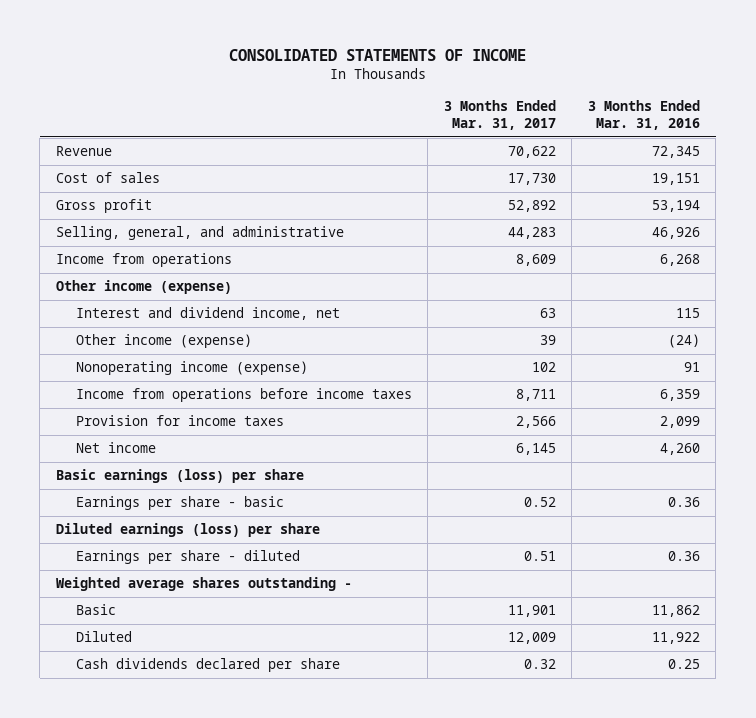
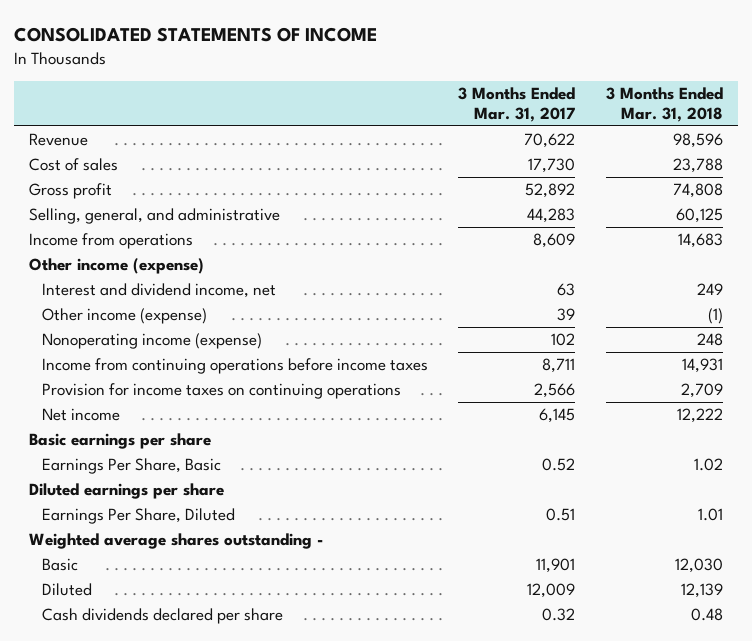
- | 3 Months Ended Mar. 31, 2017 | 3 Months Ended Mar. 31, 2016
+ | 3 Months Ended Mar. 31, 2017 | 3 Months Ended Mar. 31, 2018
- Income from operations before income taxes | 8,711 | 6,359
- Provision for income taxes | 2,566 | 2,099
+ Income from continuing operations before income taxes | 8,711 | 14,931
+ Provision for income taxes on continuing operations | 2,566 | 2,709
- Basic earnings (loss) per share
- Earnings per share - basic | 0.52 | 0.36
- Diluted earnings (loss) per share
- Earnings per share - diluted | 0.51 | 0.36
+ Basic earnings per share
+ Earnings Per Share, Basic | 0.52 | 1.02
+ Diluted earnings per share
+ Earnings Per Share, Diluted | 0.51 | 1.01

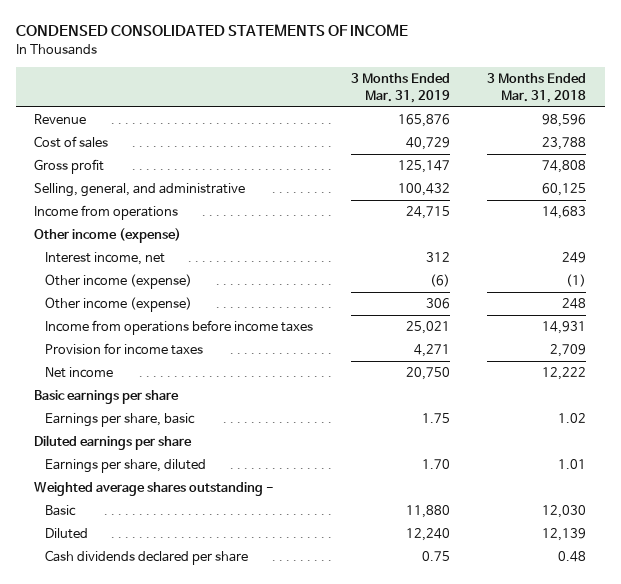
- CONSOLIDATED STATEMENTS OF INCOME
+ CONDENSED CONSOLIDATED STATEMENTS OF INCOME
- | 3 Months Ended Mar. 31, 2017 | 3 Months Ended Mar. 31, 2018
+ | 3 Months Ended Mar. 31, 2019 | 3 Months Ended Mar. 31, 2018
- Interest and dividend income, net | 63 | 249
+ Interest income, net | 312 | 249
- Nonoperating income (expense) | 102 | 248
- Income from continuing operations before income taxes | 8,711 | 14,931
- Provision for income taxes on continuing operations | 2,566 | 2,709
+ Other income (expense) | 306 | 248
+ Income from operations before income taxes | 25,021 | 14,931
+ Provision for income taxes | 4,271 | 2,709
- Earnings Per Share, Basic | 0.52 | 1.02
+ Earnings per share, basic | 1.75 | 1.02
- Earnings Per Share, Diluted | 0.51 | 1.01
+ Earnings per share, diluted | 1.70 | 1.01

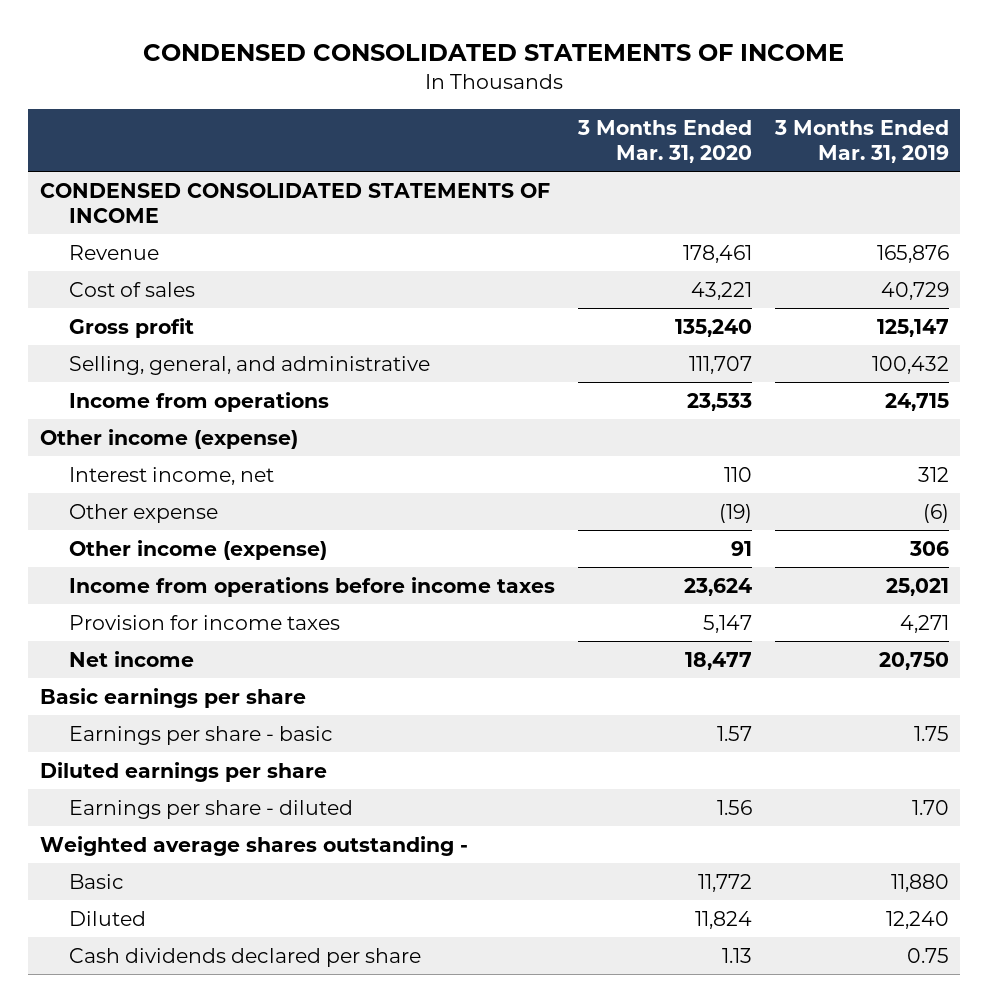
- | 3 Months Ended Mar. 31, 2019 | 3 Months Ended Mar. 31, 2018
+ | 3 Months Ended Mar. 31, 2020 | 3 Months Ended Mar. 31, 2019
+ CONDENSED CONSOLIDATED STATEMENTS OF INCOME
- Other income (expense) | (6) | (1)
+ Other expense | (19) | (6)
- Earnings per share, basic | 1.75 | 1.02
+ Earnings per share - basic | 1.57 | 1.75
- Earnings per share, diluted | 1.70 | 1.01
+ Earnings per share - diluted | 1.56 | 1.70

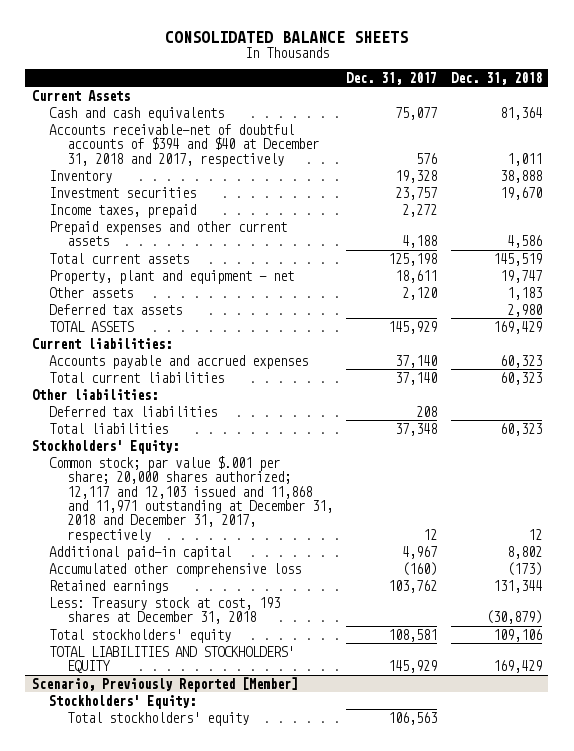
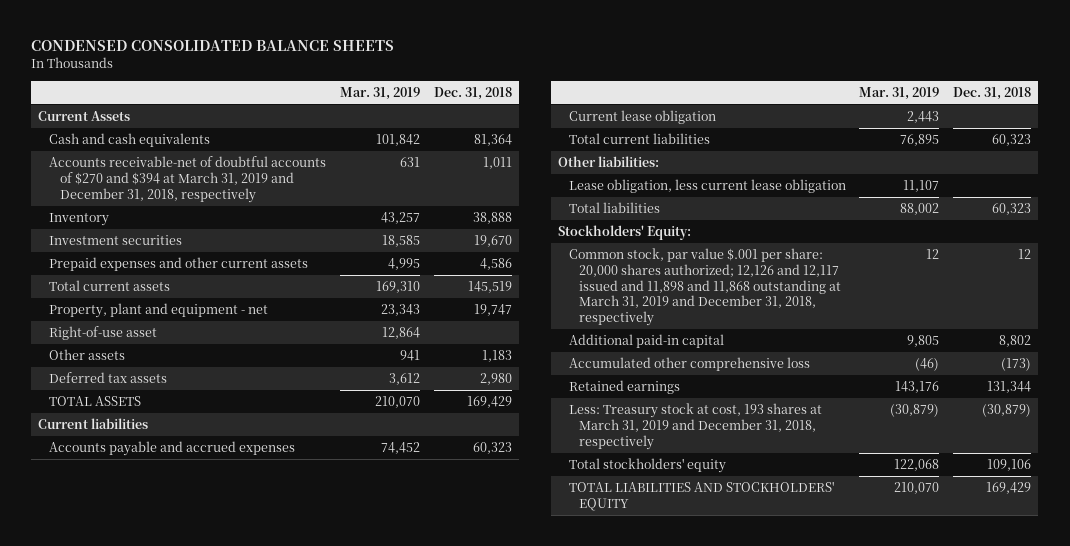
- CONSOLIDATED BALANCE SHEETS
+ CONDENSED CONSOLIDATED BALANCE SHEETS
- | Dec. 31, 2017 | Dec. 31, 2018
+ | Mar. 31, 2019 | Dec. 31, 2018
- Accounts receivable-net of doubtful accounts of $394 and $40 at December 31, 2018 and 2017, respectively | 576 | 1,011
+ Accounts receivable-net of doubtful accounts of $270 and $394 at March 31, 2019 and December 31, 2018, respectively | 631 | 1,011
- Income taxes, prepaid | 2,272 |
+ Right-of-use asset | 12,864 |
- Current liabilities:
+ Current liabilities
+ Current lease obligation | 2,443 |
- Deferred tax liabilities | 208 |
+ Lease obligation, less current lease obligation | 11,107 |
- Common stock; par value $.001 per share; 20,000 shares authorized; 12,117 and 12,103 issued and 11,868 and 11,971 outstanding at December 31, 2018 and December 31, 2017, respectively | 12 | 12
+ Common stock, par value $.001 per share: 20,000 shares authorized; 12,126 and 12,117 issued and 11,898 and 11,868 outstanding at March 31, 2019 and December 31, 2018, respectively | 12 | 12
- Less: Treasury stock at cost, 193 shares at December 31, 2018 | | (30,879)
+ Less: Treasury stock at cost, 193 shares at March 31, 2019 and December 31, 2018, respectively | (30,879) | (30,879)
- Scenario, Previously Reported [Member]
- Stockholders' Equity:
- Total stockholders' equity | 106,563 |

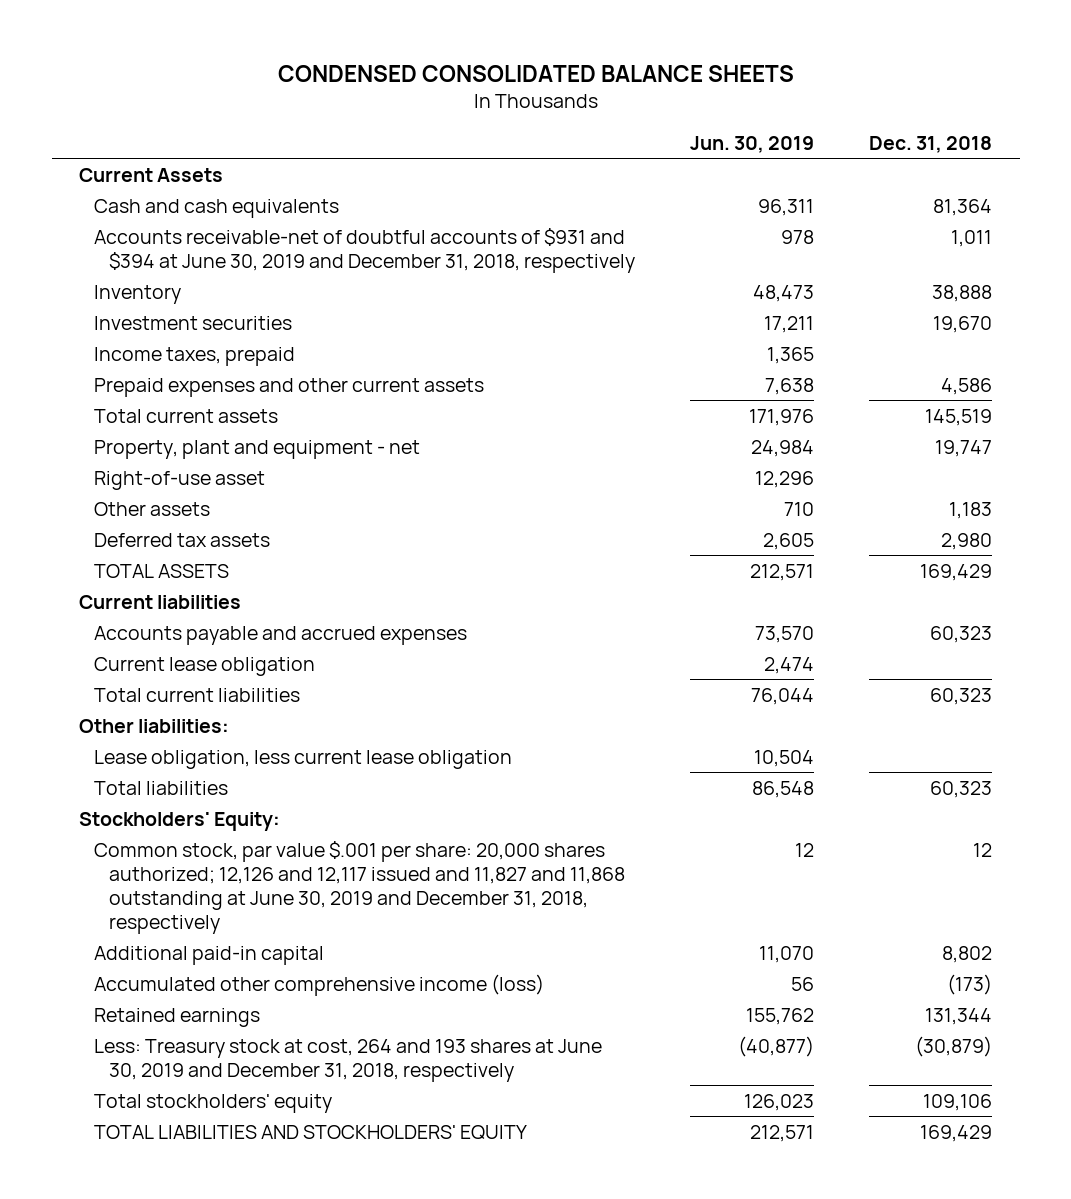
- | Mar. 31, 2019 | Dec. 31, 2018
+ | Jun. 30, 2019 | Dec. 31, 2018
- Accounts receivable-net of doubtful accounts of $270 and $394 at March 31, 2019 and December 31, 2018, respectively | 631 | 1,011
+ Accounts receivable-net of doubtful accounts of $931 and $394 at June 30, 2019 and December 31, 2018, respectively | 978 | 1,011
+ Income taxes, prepaid | 1,365 |
- Common stock, par value $.001 per share: 20,000 shares authorized; 12,126 and 12,117 issued and 11,898 and 11,868 outstanding at March 31, 2019 and December 31, 2018, respectively | 12 | 12
+ Common stock, par value $.001 per share: 20,000 shares authorized; 12,126 and 12,117 issued and 11,827 and 11,868 outstanding at June 30, 2019 and December 31, 2018, respectively | 12 | 12
- Accumulated other comprehensive loss | (46) | (173)
+ Accumulated other comprehensive income (loss) | 56 | (173)
- Less: Treasury stock at cost, 193 shares at March 31, 2019 and December 31, 2018, respectively | (30,879) | (30,879)
+ Less: Treasury stock at cost, 264 and 193 shares at June 30, 2019 and December 31, 2018, respectively | (40,877) | (30,879)

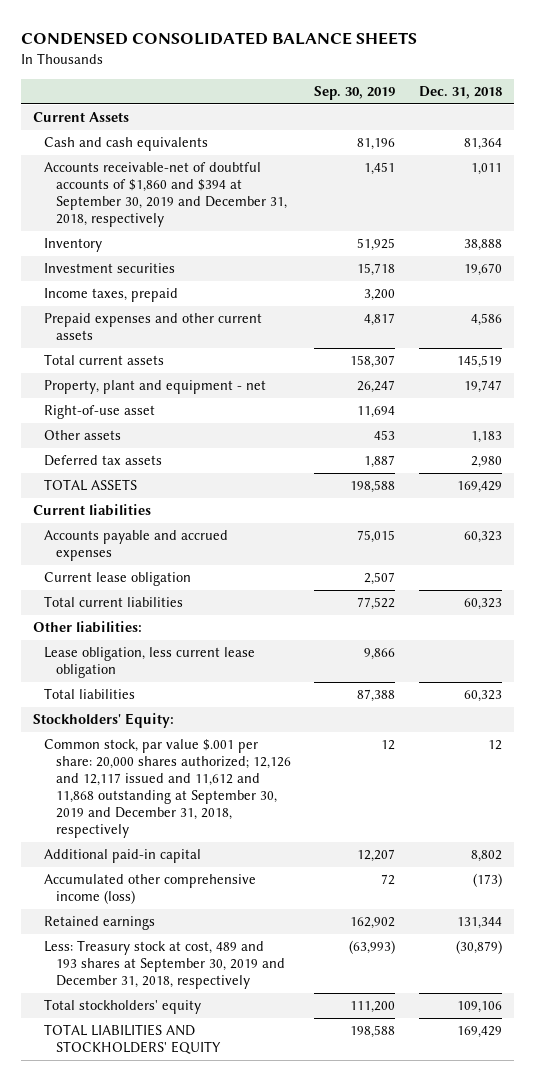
- | Jun. 30, 2019 | Dec. 31, 2018
+ | Sep. 30, 2019 | Dec. 31, 2018
- Accounts receivable-net of doubtful accounts of $931 and $394 at June 30, 2019 and December 31, 2018, respectively | 978 | 1,011
+ Accounts receivable-net of doubtful accounts of $1,860 and $394 at September 30, 2019 and December 31, 2018, respectively | 1,451 | 1,011
- Common stock, par value $.001 per share: 20,000 shares authorized; 12,126 and 12,117 issued and 11,827 and 11,868 outstanding at June 30, 2019 and December 31, 2018, respectively | 12 | 12
+ Common stock, par value $.001 per share: 20,000 shares authorized; 12,126 and 12,117 issued and 11,612 and 11,868 outstanding at September 30, 2019 and December 31, 2018, respectively | 12 | 12
- Less: Treasury stock at cost, 264 and 193 shares at June 30, 2019 and December 31, 2018, respectively | (40,877) | (30,879)
+ Less: Treasury stock at cost, 489 and 193 shares at September 30, 2019 and December 31, 2018, respectively | (63,993) | (30,879)

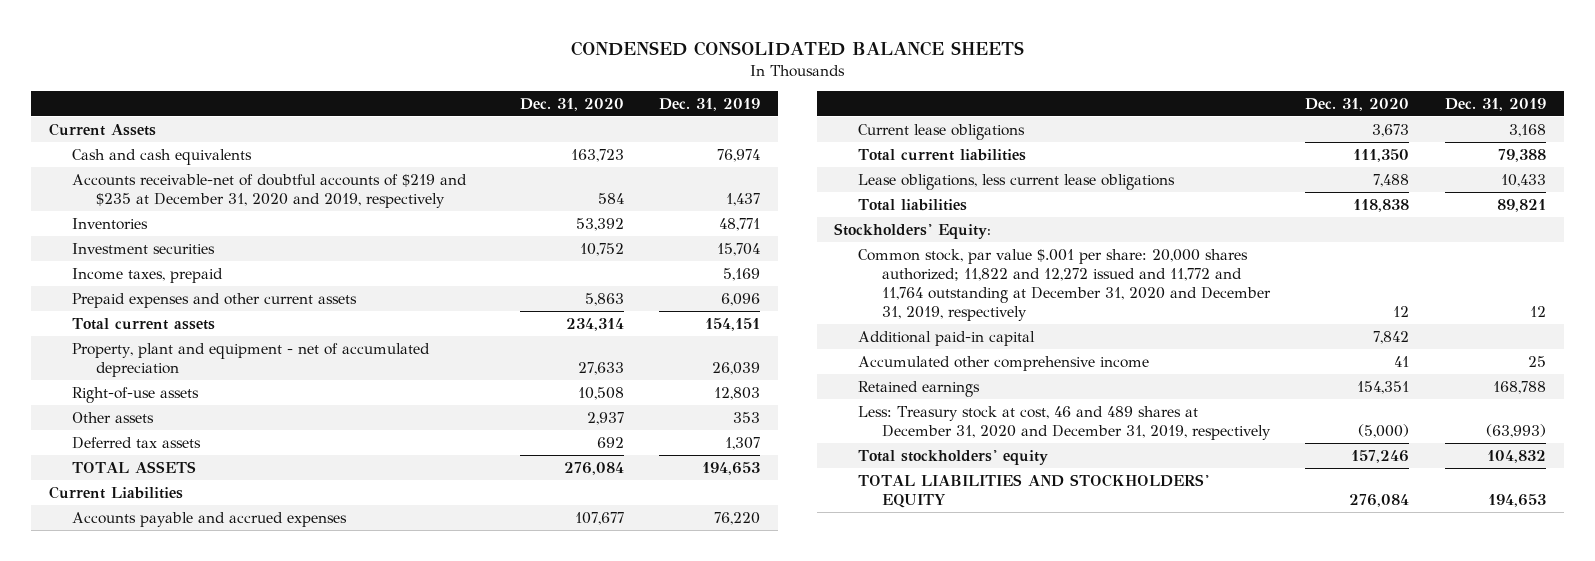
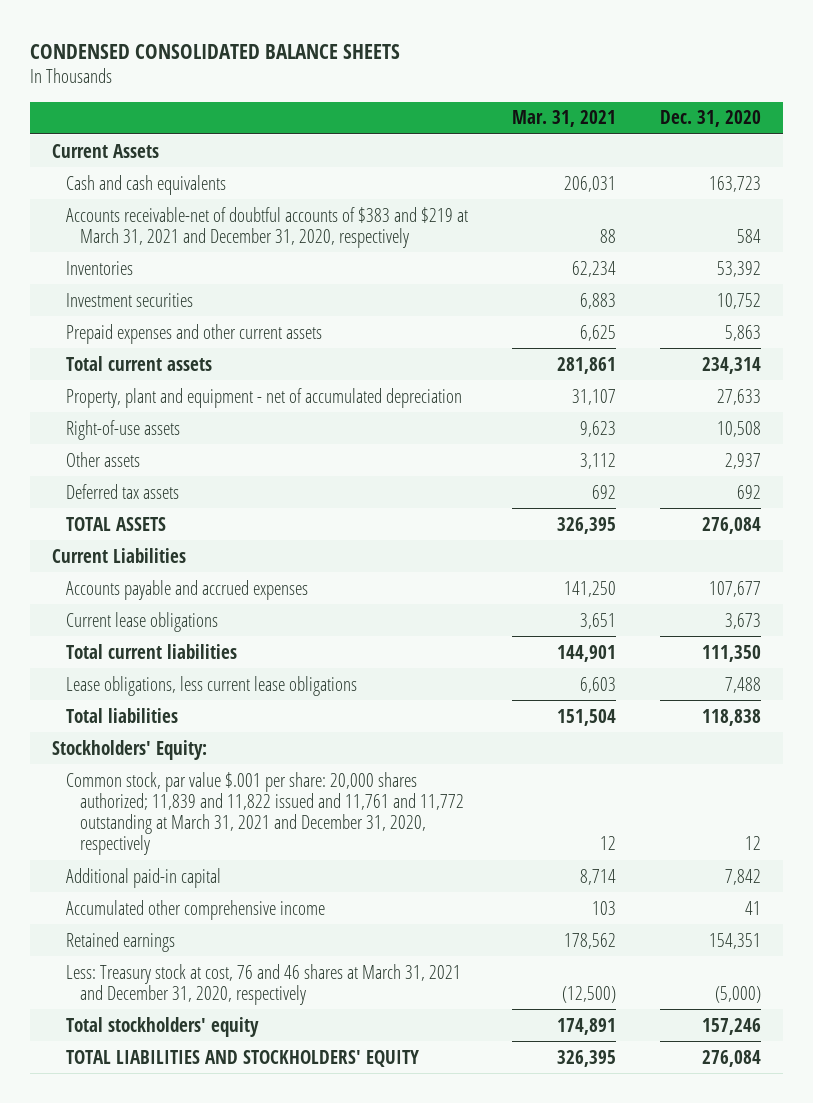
- | Dec. 31, 2020 | Dec. 31, 2019
+ | Mar. 31, 2021 | Dec. 31, 2020
- Accounts receivable-net of doubtful accounts of $219 and $235 at December 31, 2020 and 2019, respectively | 584 | 1,437
+ Accounts receivable-net of doubtful accounts of $383 and $219 at March 31, 2021 and December 31, 2020, respectively | 88 | 584
- Income taxes, prepaid | | 5,169
- Common stock, par value $.001 per share: 20,000 shares authorized; 11,822 and 12,272 issued and 11,772 and 11,764 outstanding at December 31, 2020 and December 31, 2019, respectively | 12 | 12
+ Common stock, par value $.001 per share: 20,000 shares authorized; 11,839 and 11,822 issued and 11,761 and 11,772 outstanding at March 31, 2021 and December 31, 2020, respectively | 12 | 12
- Less: Treasury stock at cost, 46 and 489 shares at December 31, 2020 and December 31, 2019, respectively | (5,000) | (63,993)
+ Less: Treasury stock at cost, 76 and 46 shares at March 31, 2021 and December 31, 2020, respectively | (12,500) | (5,000)

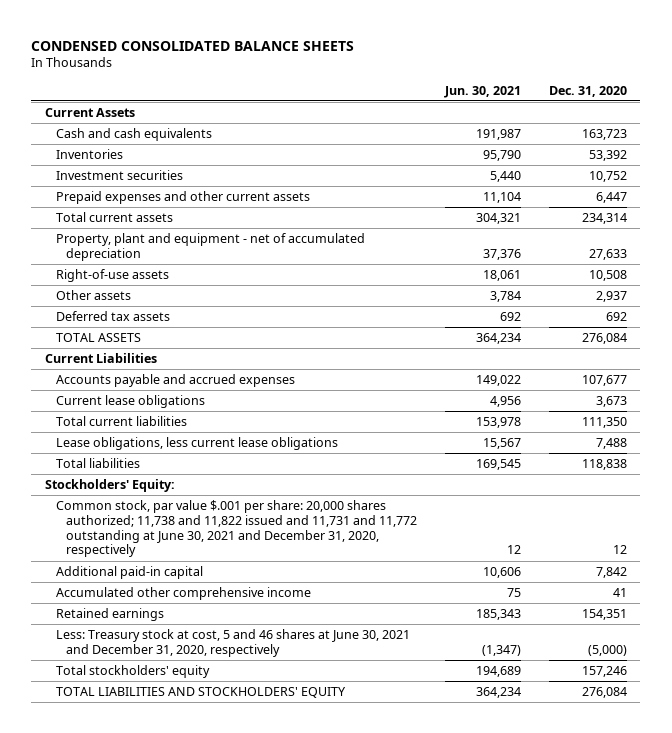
- | Mar. 31, 2021 | Dec. 31, 2020
+ | Jun. 30, 2021 | Dec. 31, 2020
- Accounts receivable-net of doubtful accounts of $383 and $219 at March 31, 2021 and December 31, 2020, respectively | 88 | 584
- Prepaid expenses and other current assets | 6,625 | 5,863
+ Prepaid expenses and other current assets | 11,104 | 6,447
- Common stock, par value $.001 per share: 20,000 shares authorized; 11,839 and 11,822 issued and 11,761 and 11,772 outstanding at March 31, 2021 and December 31, 2020, respectively | 12 | 12
+ Common stock, par value $.001 per share: 20,000 shares authorized; 11,738 and 11,822 issued and 11,731 and 11,772 outstanding at June 30, 2021 and December 31, 2020, respectively | 12 | 12
- Less: Treasury stock at cost, 76 and 46 shares at March 31, 2021 and December 31, 2020, respectively | (12,500) | (5,000)
+ Less: Treasury stock at cost, 5 and 46 shares at June 30, 2021 and December 31, 2020, respectively | (1,347) | (5,000)

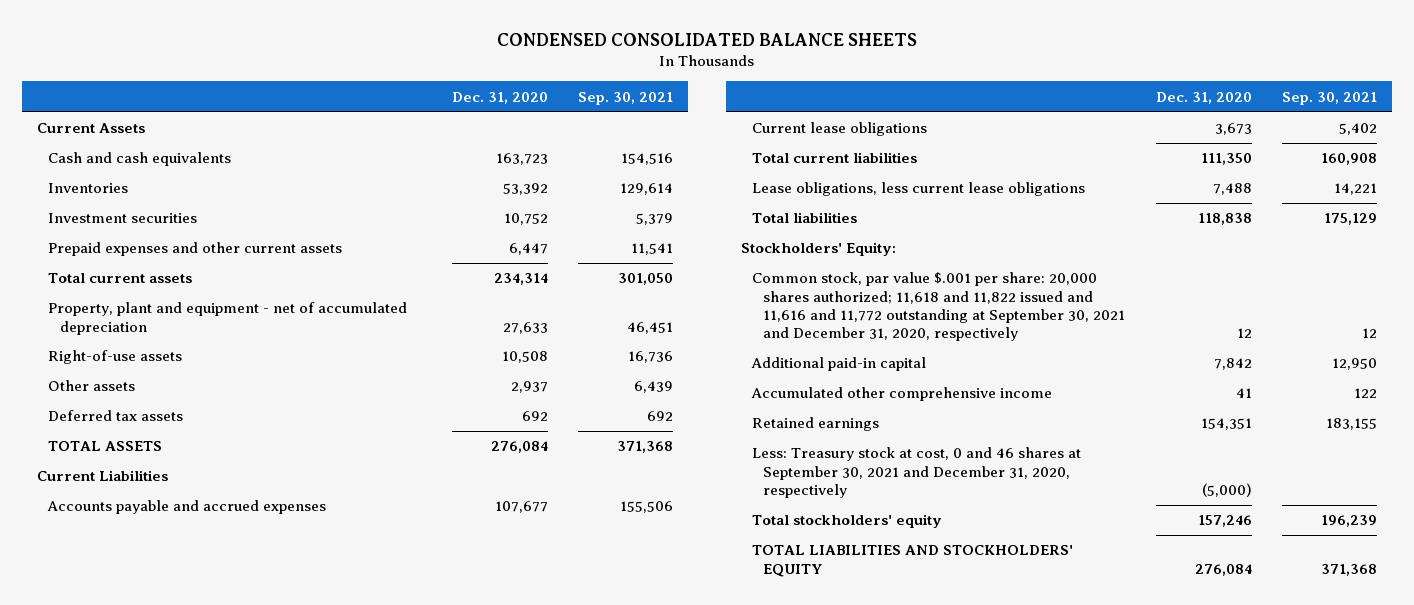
- | Jun. 30, 2021 | Dec. 31, 2020
+ | Dec. 31, 2020 | Sep. 30, 2021
- Common stock, par value $.001 per share: 20,000 shares authorized; 11,738 and 11,822 issued and 11,731 and 11,772 outstanding at June 30, 2021 and December 31, 2020, respectively | 12 | 12
+ Common stock, par value $.001 per share: 20,000 shares authorized; 11,618 and 11,822 issued and 11,616 and 11,772 outstanding at September 30, 2021 and December 31, 2020, respectively | 12 | 12
- Less: Treasury stock at cost, 5 and 46 shares at June 30, 2021 and December 31, 2020, respectively | (1,347) | (5,000)
+ Less: Treasury stock at cost, 0 and 46 shares at September 30, 2021 and December 31, 2020, respectively | (5,000) |

